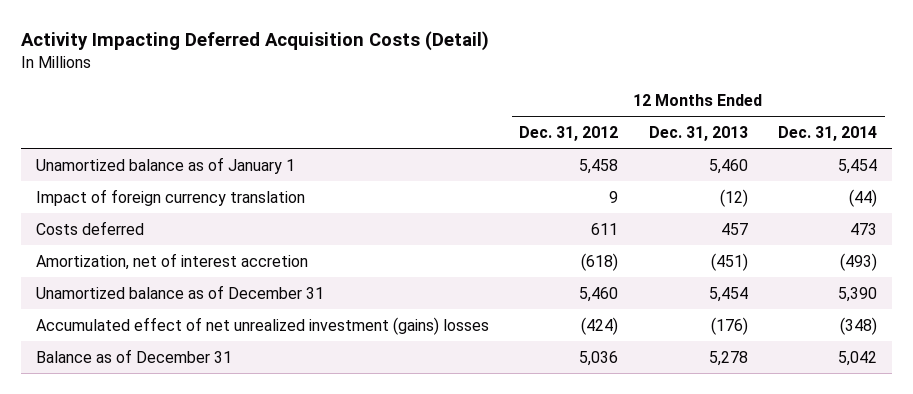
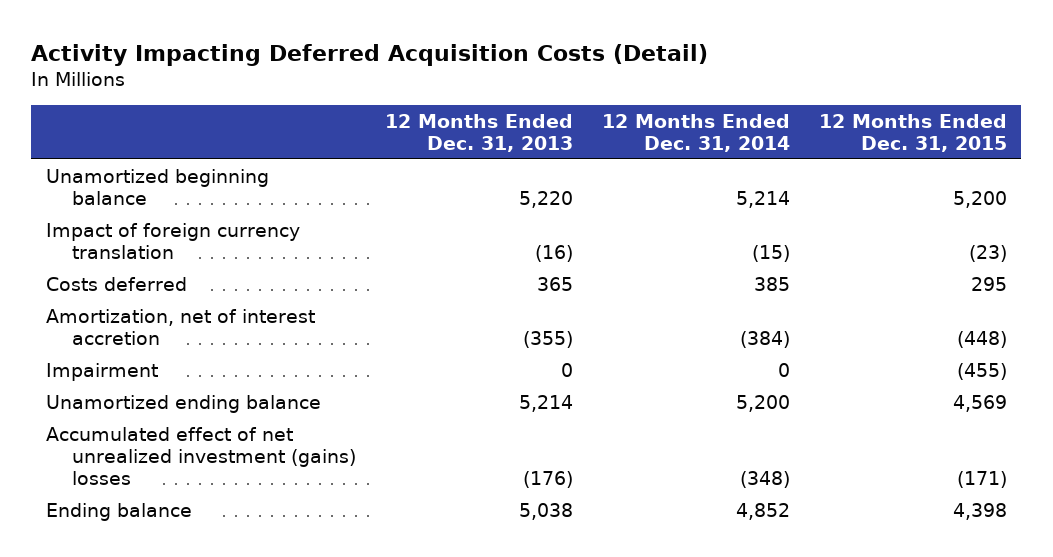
- | 12 Months Ended Dec. 31, 2012 | 12 Months Ended Dec. 31, 2013 | 12 Months Ended Dec. 31, 2014
+ | 12 Months Ended Dec. 31, 2013 | 12 Months Ended Dec. 31, 2014 | 12 Months Ended Dec. 31, 2015
- Unamortized balance as of January 1 | 5,458 | 5,460 | 5,454
- Impact of foreign currency translation | 9 | (12) | (44)
- Costs deferred | 611 | 457 | 473
- Amortization, net of interest accretion | (618) | (451) | (493)
- Unamortized balance as of December 31 | 5,460 | 5,454 | 5,390
+ Unamortized beginning balance | 5,220 | 5,214 | 5,200
+ Impact of foreign currency translation | (16) | (15) | (23)
+ Costs deferred | 365 | 385 | 295
+ Amortization, net of interest accretion | (355) | (384) | (448)
+ Impairment | 0 | 0 | (455)
+ Unamortized ending balance | 5,214 | 5,200 | 4,569
- Balance as of December 31 | 5,036 | 5,278 | 5,042
+ Ending balance | 5,038 | 4,852 | 4,398

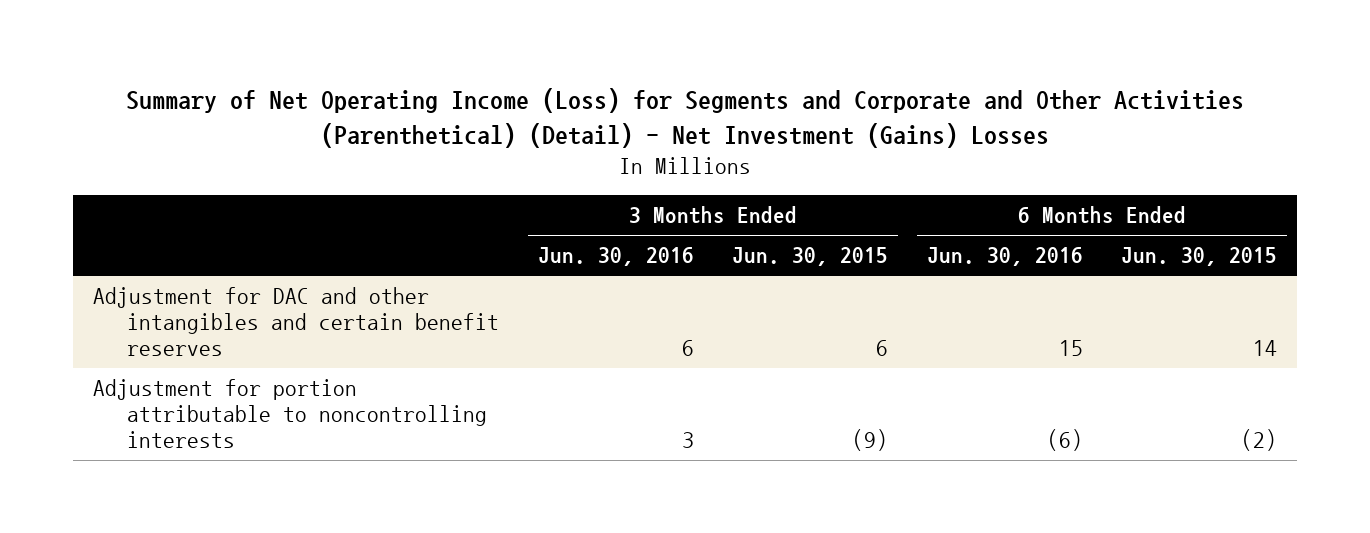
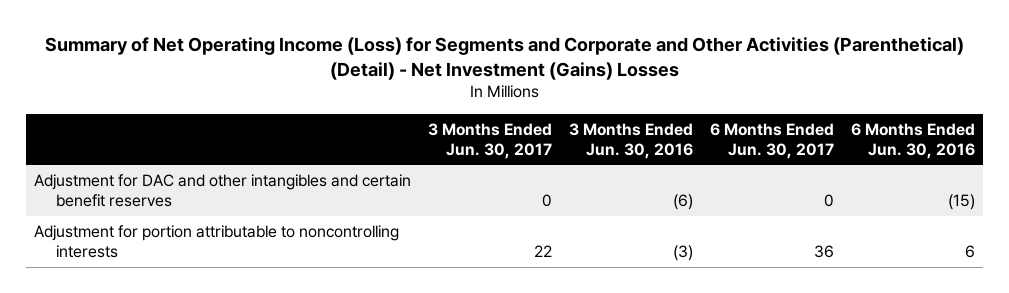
- | 3 Months Ended Jun. 30, 2016 | 3 Months Ended Jun. 30, 2015 | 6 Months Ended Jun. 30, 2016 | 6 Months Ended Jun. 30, 2015
+ | 3 Months Ended Jun. 30, 2017 | 3 Months Ended Jun. 30, 2016 | 6 Months Ended Jun. 30, 2017 | 6 Months Ended Jun. 30, 2016
- Adjustment for DAC and other intangibles and certain benefit reserves | 6 | 6 | 15 | 14
- Adjustment for portion attributable to noncontrolling interests | 3 | (9) | (6) | (2)
+ Adjustment for DAC and other intangibles and certain benefit reserves | 0 | (6) | 0 | (15)
+ Adjustment for portion attributable to noncontrolling interests | 22 | (3) | 36 | 6

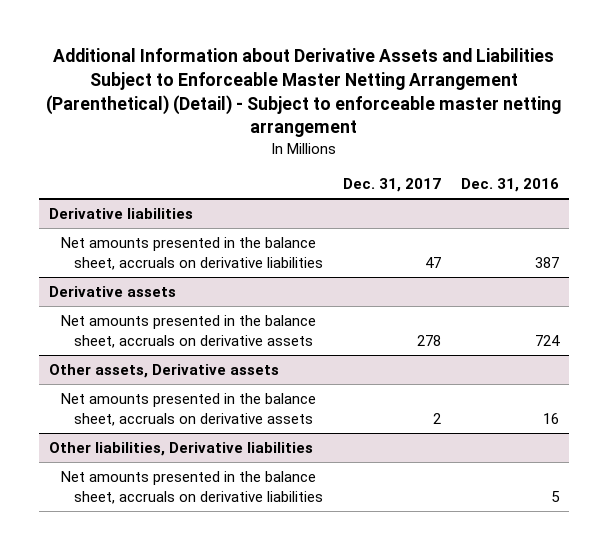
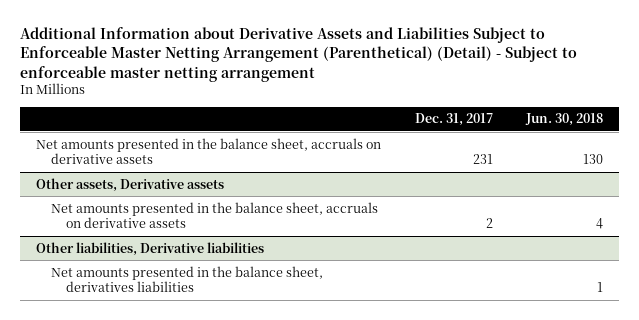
- | Dec. 31, 2017 | Dec. 31, 2016
+ | Dec. 31, 2017 | Jun. 30, 2018
- Derivative liabilities
- Net amounts presented in the balance sheet, accruals on derivative liabilities | 47 | 387
- Derivative assets
- Net amounts presented in the balance sheet, accruals on derivative assets | 278 | 724
+ Net amounts presented in the balance sheet, accruals on derivative assets | 231 | 130
@ Other liabilities, Derivative liabilities
- Net amounts presented in the balance sheet, accruals on derivative liabilities | | 5
+ Net amounts presented in the balance sheet, derivatives liabilities | | 1

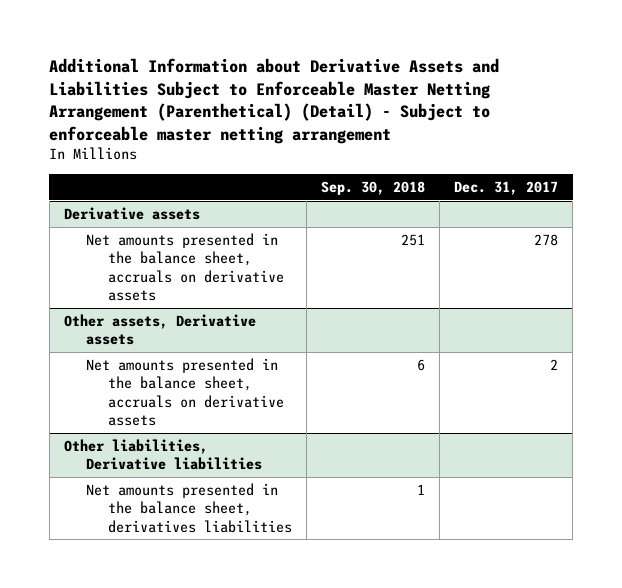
- | Dec. 31, 2017 | Jun. 30, 2018
+ | Sep. 30, 2018 | Dec. 31, 2017
- Net amounts presented in the balance sheet, accruals on derivative assets | 231 | 130
+ Derivative assets
+ Net amounts presented in the balance sheet, accruals on derivative assets | 251 | 278

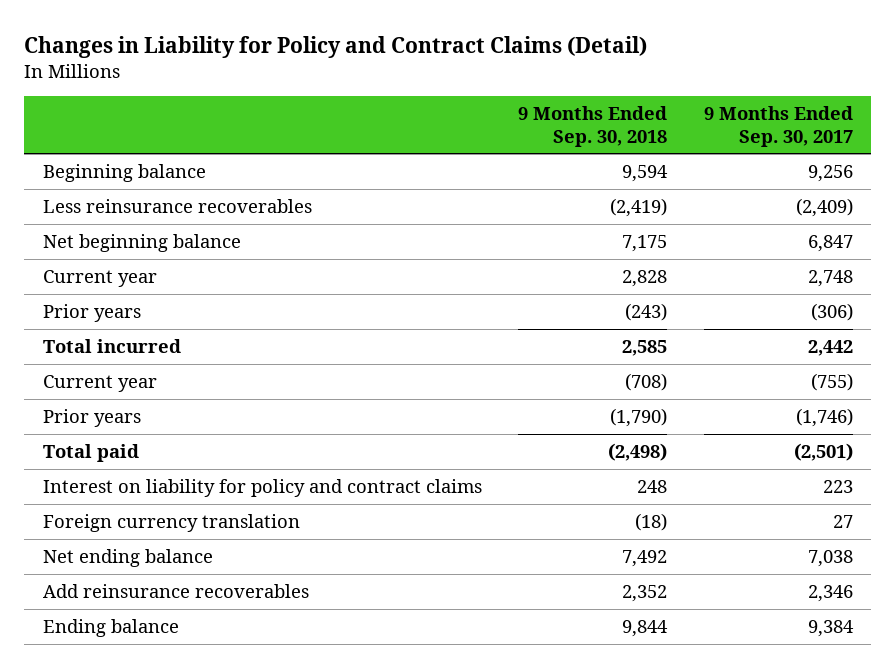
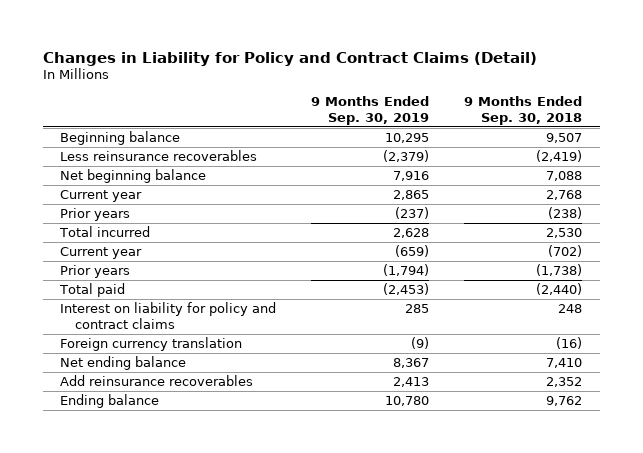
- | 9 Months Ended Sep. 30, 2018 | 9 Months Ended Sep. 30, 2017
+ | 9 Months Ended Sep. 30, 2019 | 9 Months Ended Sep. 30, 2018
- Beginning balance | 9,594 | 9,256
+ Beginning balance | 10,295 | 9,507
- Net beginning balance | 7,175 | 6,847
- Current year | 2,828 | 2,748
- Prior years | (243) | (306)
- Total incurred | 2,585 | 2,442
- Current year | (708) | (755)
- Prior years | (1,790) | (1,746)
- Total paid | (2,498) | (2,501)
+ Net beginning balance | 7,916 | 7,088
+ Current year | 2,865 | 2,768
+ Prior years | (237) | (238)
+ Total incurred | 2,628 | 2,530
+ Current year | (659) | (702)
+ Prior years | (1,794) | (1,738)
+ Total paid | (2,453) | (2,440)
- Foreign currency translation | (18) | 27
- Net ending balance | 7,492 | 7,038
+ Foreign currency translation | (9) | (16)
+ Net ending balance | 8,367 | 7,410
- Ending balance | 9,844 | 9,384
+ Ending balance | 10,780 | 9,762

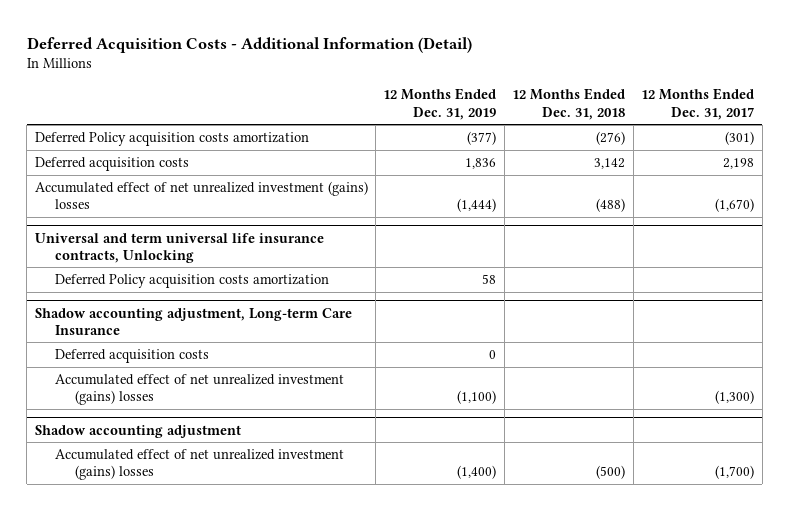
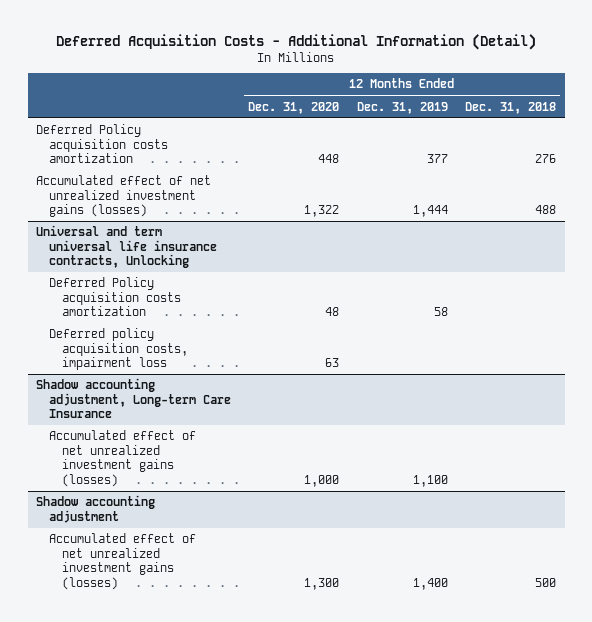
- | 12 Months Ended Dec. 31, 2019 | 12 Months Ended Dec. 31, 2018 | 12 Months Ended Dec. 31, 2017
+ | 12 Months Ended Dec. 31, 2020 | 12 Months Ended Dec. 31, 2019 | 12 Months Ended Dec. 31, 2018
- Deferred Policy acquisition costs amortization | (377) | (276) | (301)
- Deferred acquisition costs | 1,836 | 3,142 | 2,198
- Accumulated effect of net unrealized investment (gains) losses | (1,444) | (488) | (1,670)
+ Deferred Policy acquisition costs amortization | 448 | 377 | 276
+ Accumulated effect of net unrealized investment gains (losses) | 1,322 | 1,444 | 488
@ Universal and term universal life insurance contracts, Unlocking
+ Deferred policy acquisition costs, impairment loss | 63 | |
@ Shadow accounting adjustment, Long-term Care Insurance
- Deferred acquisition costs | 0 | |
- Accumulated effect of net unrealized investment (gains) losses | (1,100) | | (1,300)
+ Accumulated effect of net unrealized investment gains (losses) | 1,000 | 1,100 |
@ Shadow accounting adjustment
- Accumulated effect of net unrealized investment (gains) losses | (1,400) | (500) | (1,700)
+ Accumulated effect of net unrealized investment gains (losses) | 1,300 | 1,400 | 500

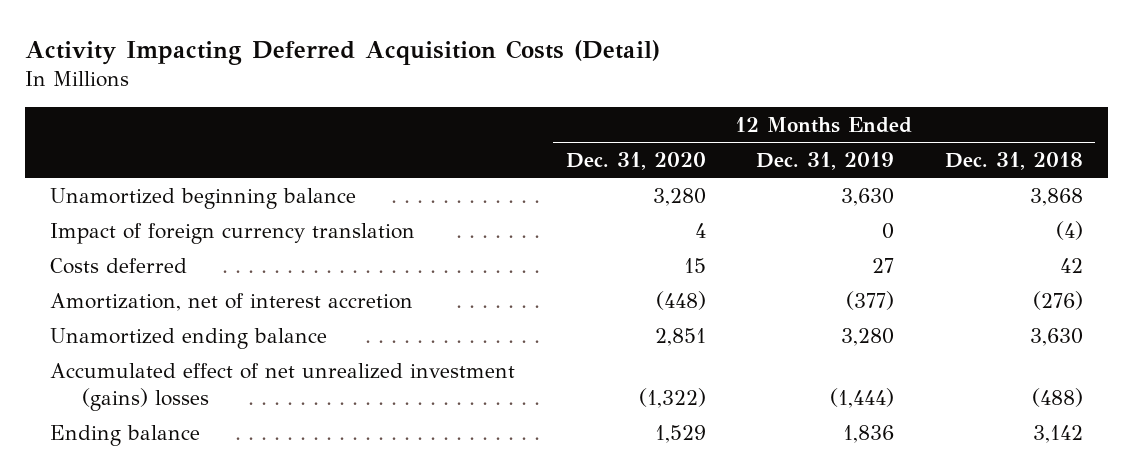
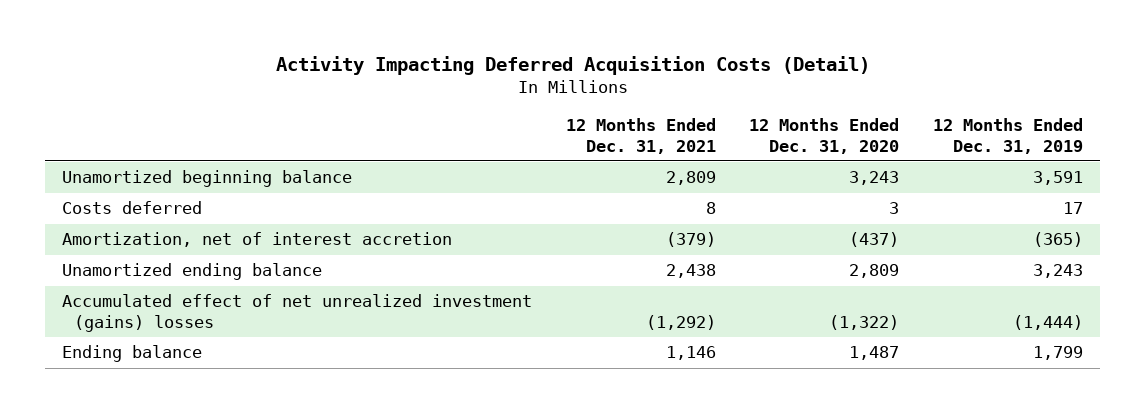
- | 12 Months Ended Dec. 31, 2020 | 12 Months Ended Dec. 31, 2019 | 12 Months Ended Dec. 31, 2018
+ | 12 Months Ended Dec. 31, 2021 | 12 Months Ended Dec. 31, 2020 | 12 Months Ended Dec. 31, 2019
- Unamortized beginning balance | 3,280 | 3,630 | 3,868
- Impact of foreign currency translation | 4 | 0 | (4)
- Costs deferred | 15 | 27 | 42
- Amortization, net of interest accretion | (448) | (377) | (276)
- Unamortized ending balance | 2,851 | 3,280 | 3,630
+ Unamortized beginning balance | 2,809 | 3,243 | 3,591
+ Costs deferred | 8 | 3 | 17
+ Amortization, net of interest accretion | (379) | (437) | (365)
+ Unamortized ending balance | 2,438 | 2,809 | 3,243
- Ending balance | 1,529 | 1,836 | 3,142
+ Ending balance | 1,146 | 1,487 | 1,799

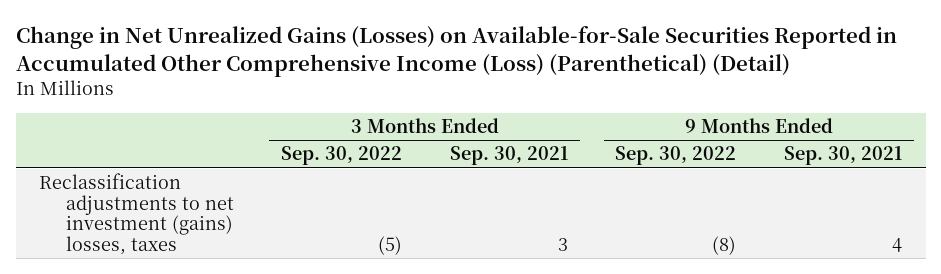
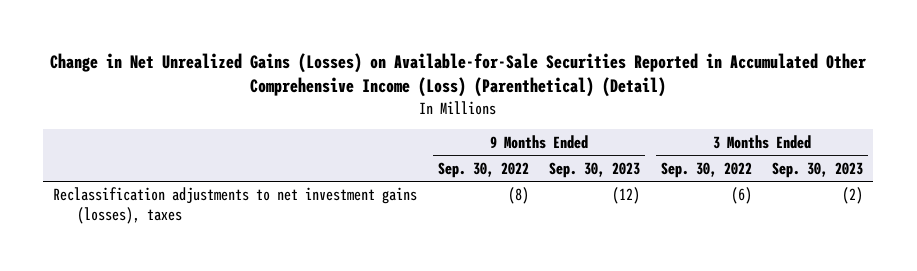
- | 3 Months Ended Sep. 30, 2022 | 3 Months Ended Sep. 30, 2021 | 9 Months Ended Sep. 30, 2022 | 9 Months Ended Sep. 30, 2021
+ | 9 Months Ended Sep. 30, 2022 | 9 Months Ended Sep. 30, 2023 | 3 Months Ended Sep. 30, 2022 | 3 Months Ended Sep. 30, 2023
- Reclassification adjustments to net investment (gains) losses, taxes | (5) | 3 | (8) | 4
+ Reclassification adjustments to net investment gains (losses), taxes | (8) | (12) | (6) | (2)

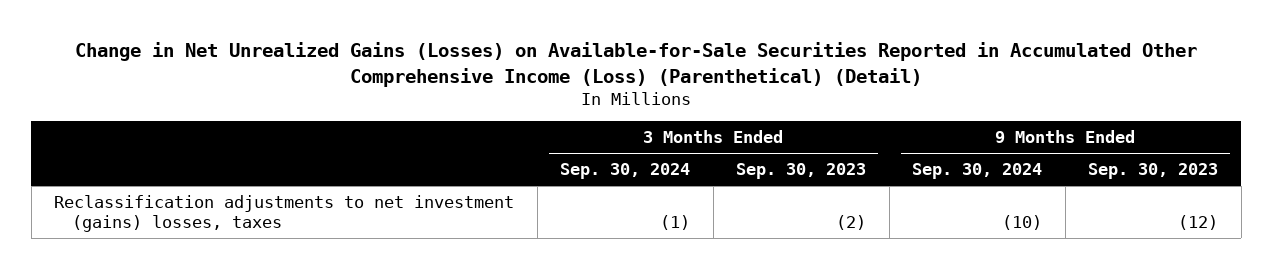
- | 9 Months Ended Sep. 30, 2022 | 9 Months Ended Sep. 30, 2023 | 3 Months Ended Sep. 30, 2022 | 3 Months Ended Sep. 30, 2023
+ | 3 Months Ended Sep. 30, 2024 | 3 Months Ended Sep. 30, 2023 | 9 Months Ended Sep. 30, 2024 | 9 Months Ended Sep. 30, 2023
- Reclassification adjustments to net investment gains (losses), taxes | (8) | (12) | (6) | (2)
+ Reclassification adjustments to net investment (gains) losses, taxes | (1) | (2) | (10) | (12)

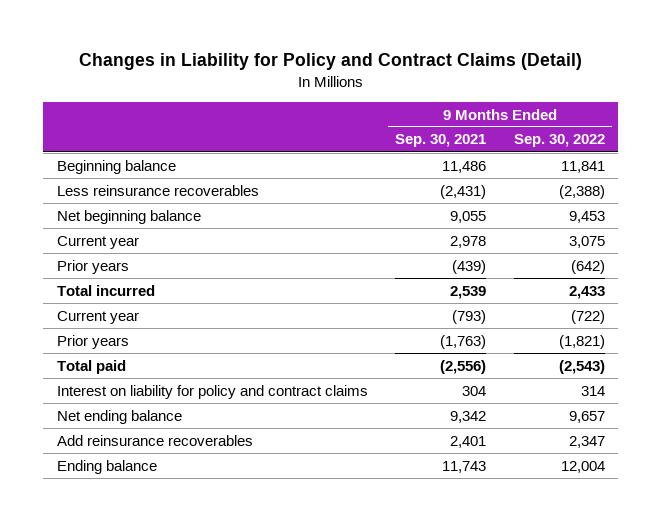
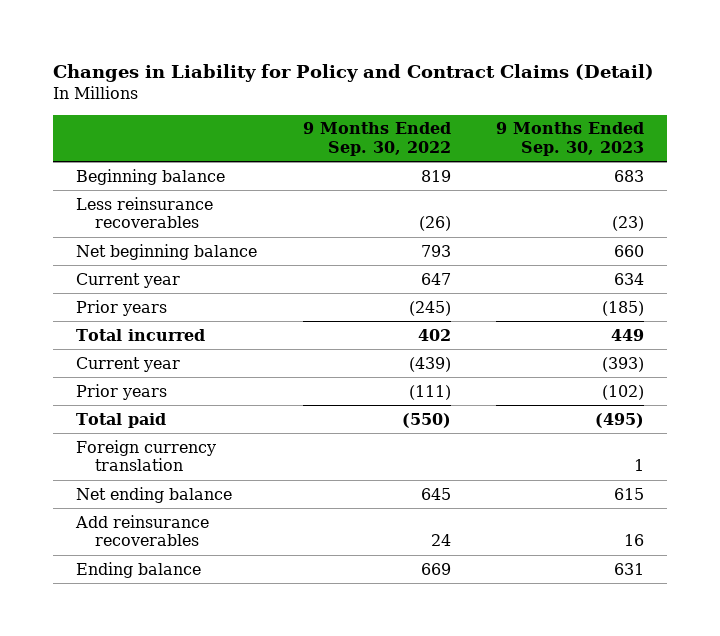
- | 9 Months Ended Sep. 30, 2021 | 9 Months Ended Sep. 30, 2022
+ | 9 Months Ended Sep. 30, 2022 | 9 Months Ended Sep. 30, 2023
- Beginning balance | 11,486 | 11,841
- Less reinsurance recoverables | (2,431) | (2,388)
- Net beginning balance | 9,055 | 9,453
- Current year | 2,978 | 3,075
- Prior years | (439) | (642)
- Total incurred | 2,539 | 2,433
- Current year | (793) | (722)
- Prior years | (1,763) | (1,821)
- Total paid | (2,556) | (2,543)
- Interest on liability for policy and contract claims | 304 | 314
- Net ending balance | 9,342 | 9,657
- Add reinsurance recoverables | 2,401 | 2,347
- Ending balance | 11,743 | 12,004
+ Beginning balance | 819 | 683
+ Less reinsurance recoverables | (26) | (23)
+ Net beginning balance | 793 | 660
+ Current year | 647 | 634
+ Prior years | (245) | (185)
+ Total incurred | 402 | 449
+ Current year | (439) | (393)
+ Prior years | (111) | (102)
+ Total paid | (550) | (495)
+ Foreign currency translation | | 1
+ Net ending balance | 645 | 615
+ Add reinsurance recoverables | 24 | 16
+ Ending balance | 669 | 631

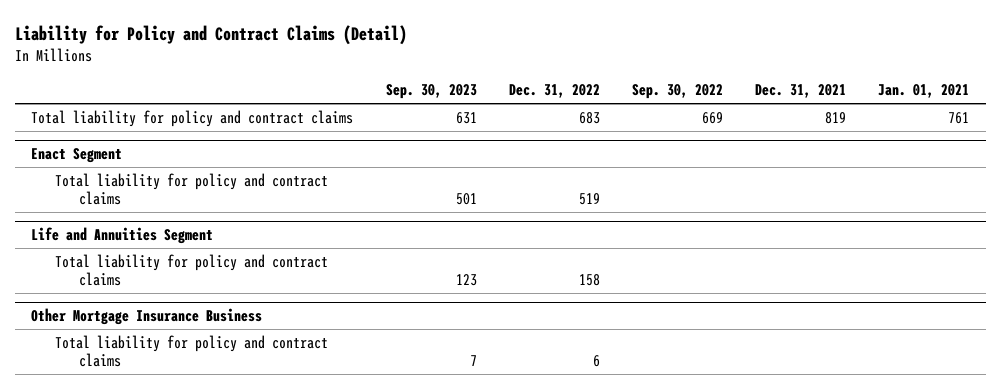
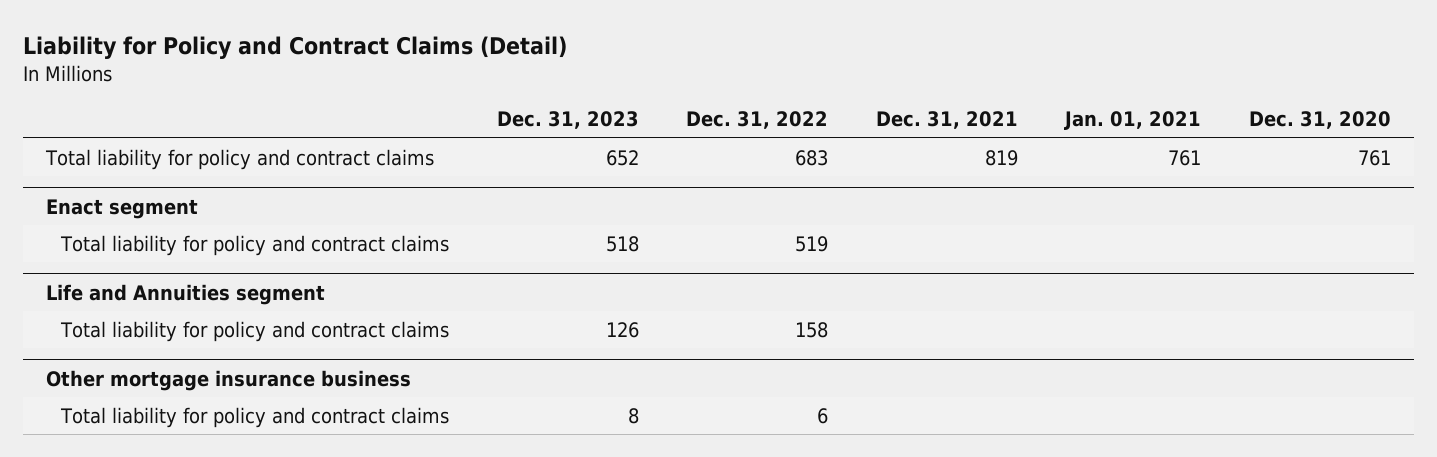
- | Sep. 30, 2023 | Dec. 31, 2022 | Sep. 30, 2022 | Dec. 31, 2021 | Jan. 01, 2021
+ | Dec. 31, 2023 | Dec. 31, 2022 | Dec. 31, 2021 | Jan. 01, 2021 | Dec. 31, 2020
- Enact Segment
+ Enact segment
- Life and Annuities Segment
+ Life and Annuities segment
- Other Mortgage Insurance Business
+ Other mortgage insurance business

